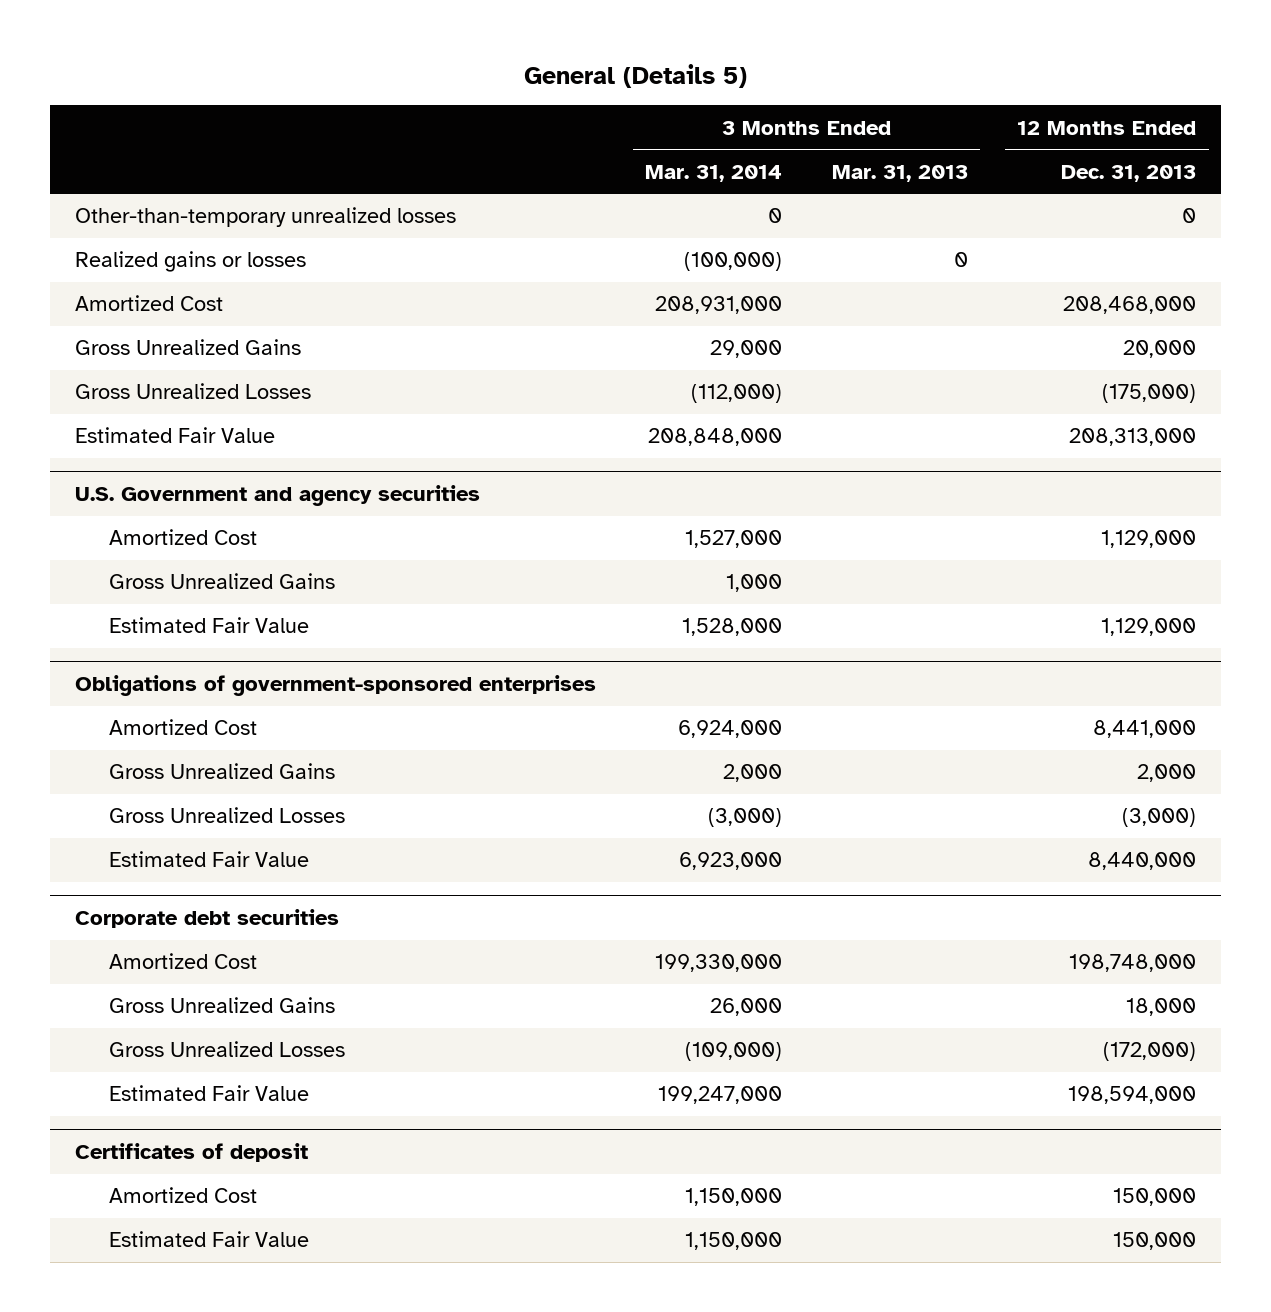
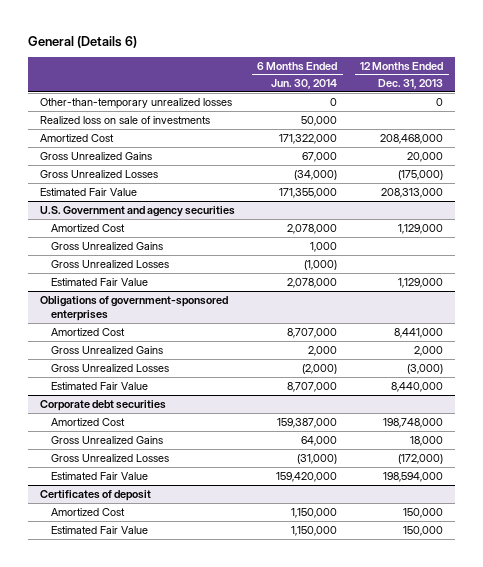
- General (Details 5)
+ General (Details 6)
- | 3 Months Ended Mar. 31, 2014 | 3 Months Ended Mar. 31, 2013 | 12 Months Ended Dec. 31, 2013
+ | 6 Months Ended Jun. 30, 2014 | 12 Months Ended Dec. 31, 2013
- Realized gains or losses | (100,000) | 0 |
+ Realized loss on sale of investments | 50,000 |
@ U.S. Government and agency securities
+ Gross Unrealized Losses | (1,000) |

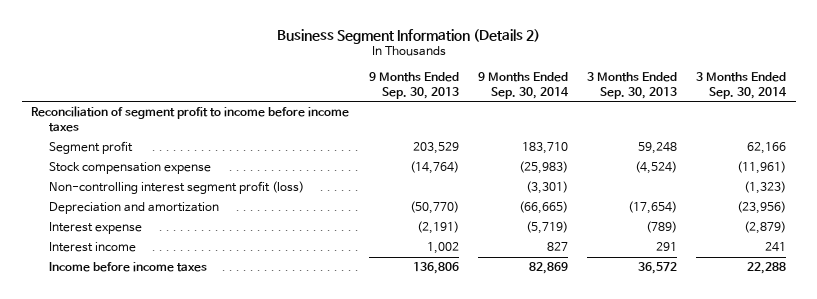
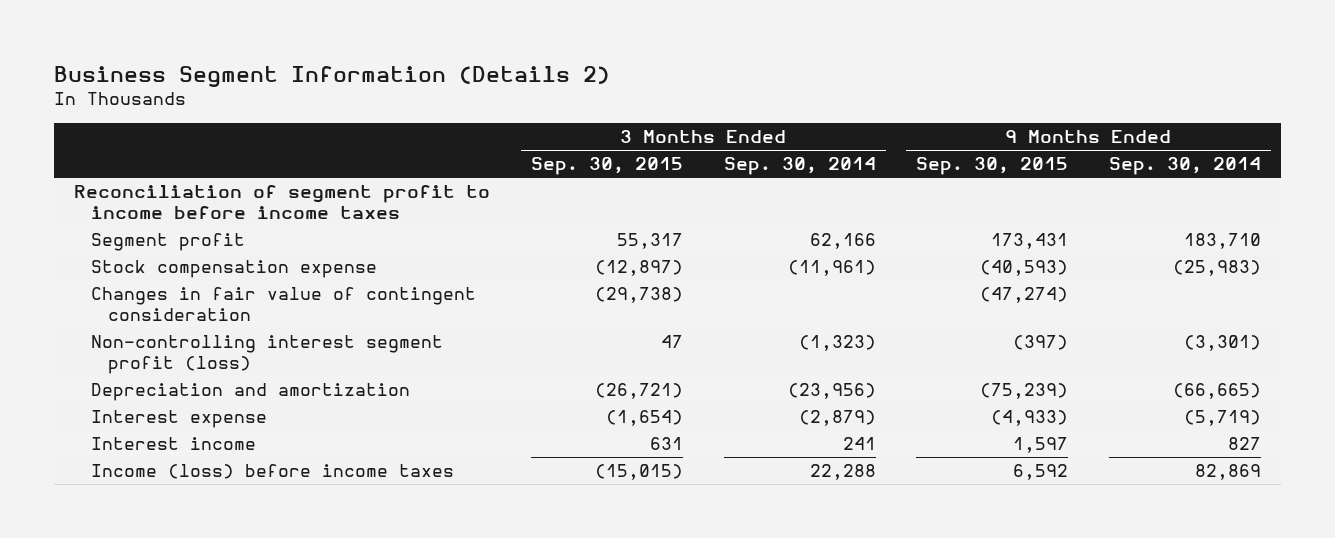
- | 9 Months Ended Sep. 30, 2013 | 9 Months Ended Sep. 30, 2014 | 3 Months Ended Sep. 30, 2013 | 3 Months Ended Sep. 30, 2014
+ | 3 Months Ended Sep. 30, 2015 | 3 Months Ended Sep. 30, 2014 | 9 Months Ended Sep. 30, 2015 | 9 Months Ended Sep. 30, 2014
+ Changes in fair value of contingent consideration | (29,738) | | (47,274) |
- Income before income taxes | 136,806 | 82,869 | 36,572 | 22,288
+ Income (loss) before income taxes | (15,015) | 22,288 | 6,592 | 82,869

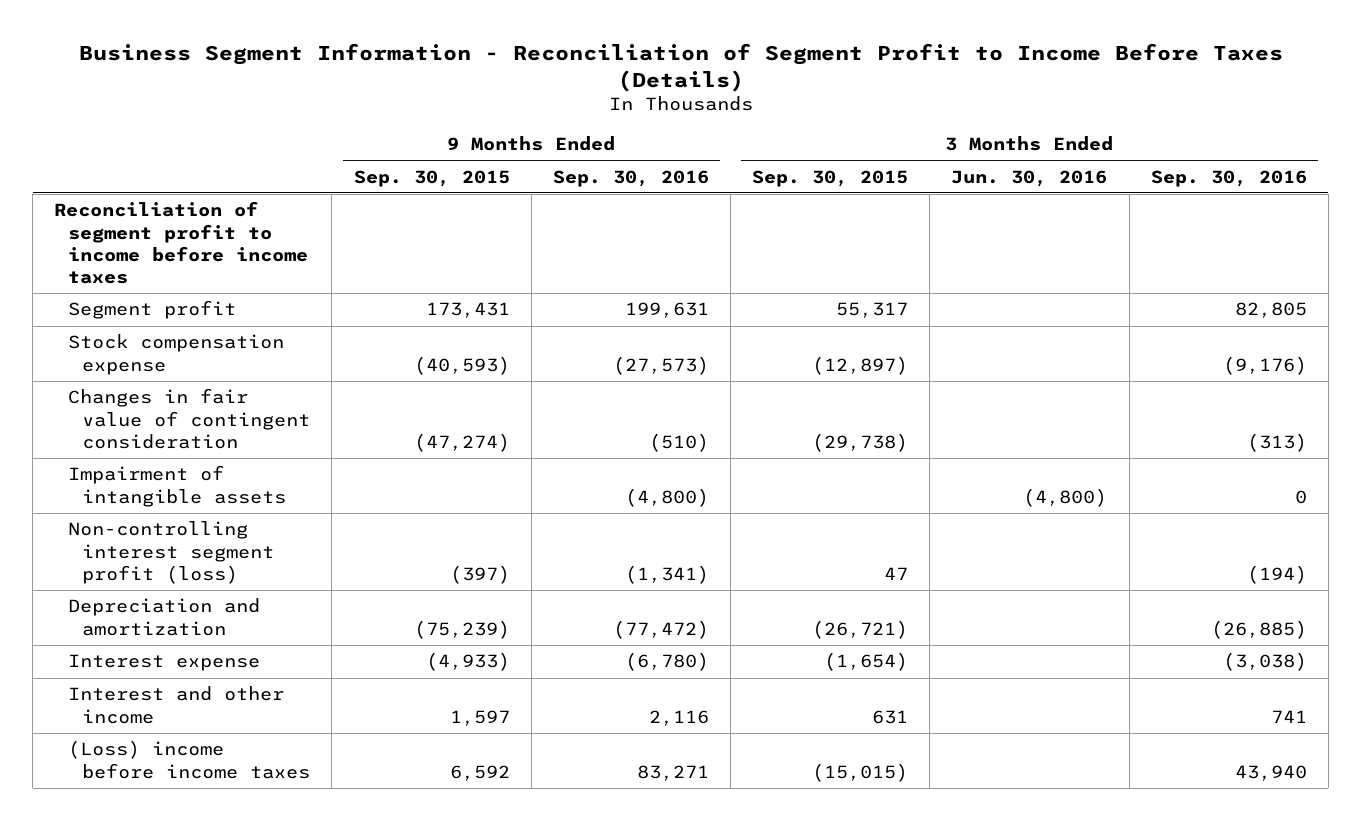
- Business Segment Information (Details 2)
+ Business Segment Information - Reconciliation of Segment Profit to Income Before Taxes (Details)
- | 3 Months Ended Sep. 30, 2015 | 3 Months Ended Sep. 30, 2014 | 9 Months Ended Sep. 30, 2015 | 9 Months Ended Sep. 30, 2014
+ | 9 Months Ended Sep. 30, 2015 | 9 Months Ended Sep. 30, 2016 | 3 Months Ended Sep. 30, 2015 | 3 Months Ended Jun. 30, 2016 | 3 Months Ended Sep. 30, 2016
+ Impairment of intangible assets | | (4,800) | | (4,800) | 0
- Interest income | 631 | 241 | 1,597 | 827
- Income (loss) before income taxes | (15,015) | 22,288 | 6,592 | 82,869
+ Interest and other income | 1,597 | 2,116 | 631 | | 741
+ (Loss) income before income taxes | 6,592 | 83,271 | (15,015) | | 43,940

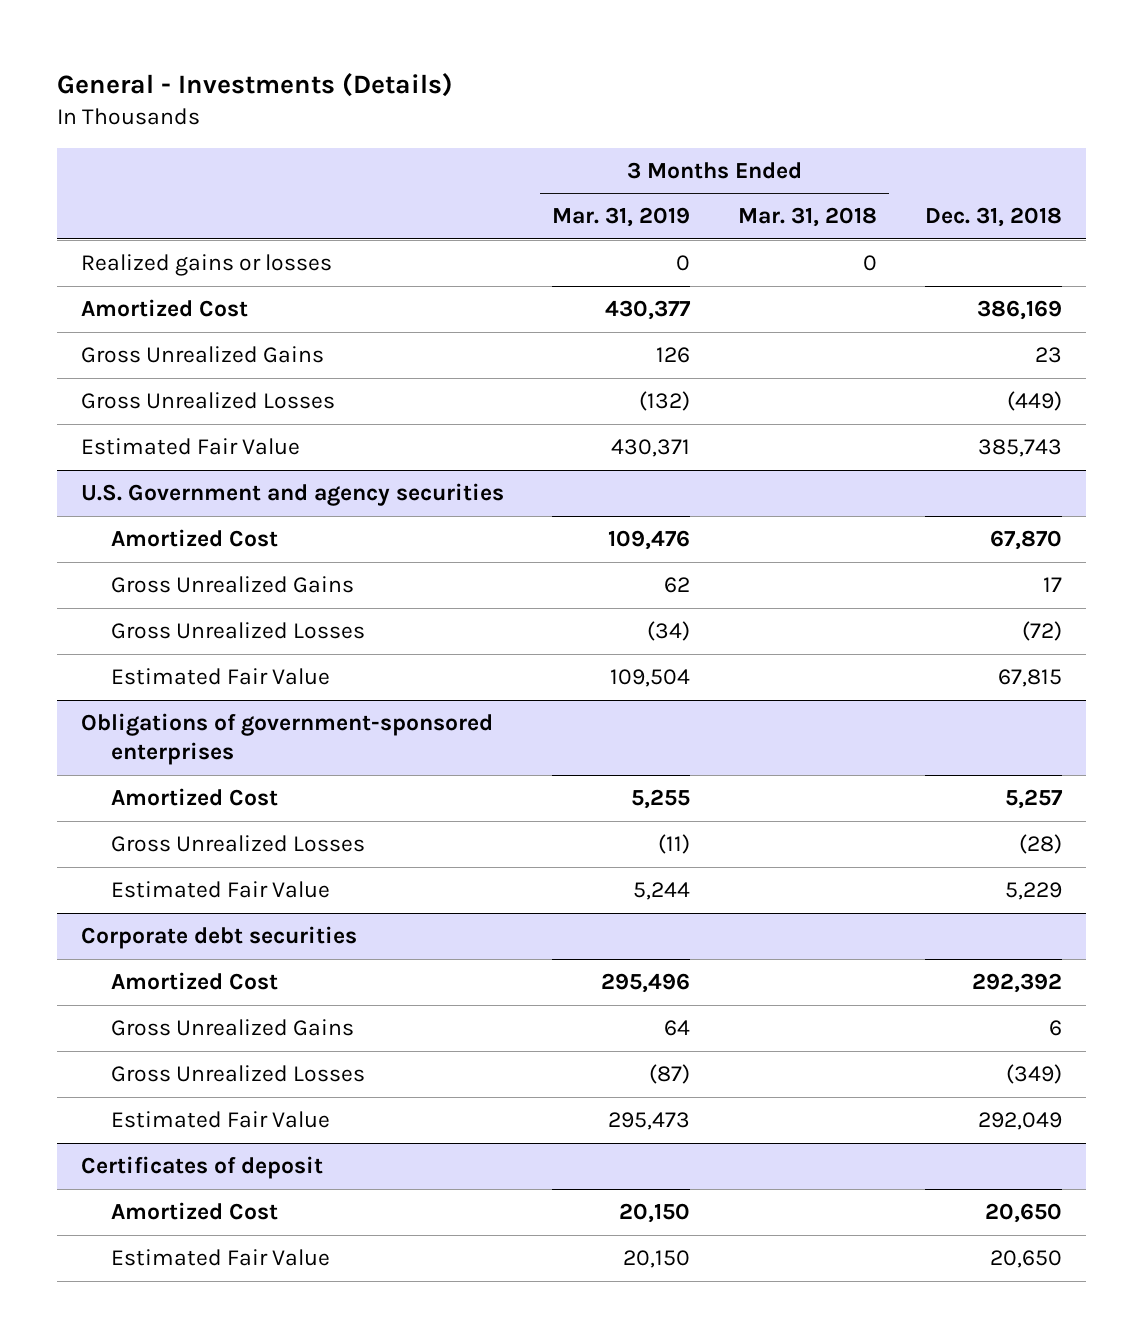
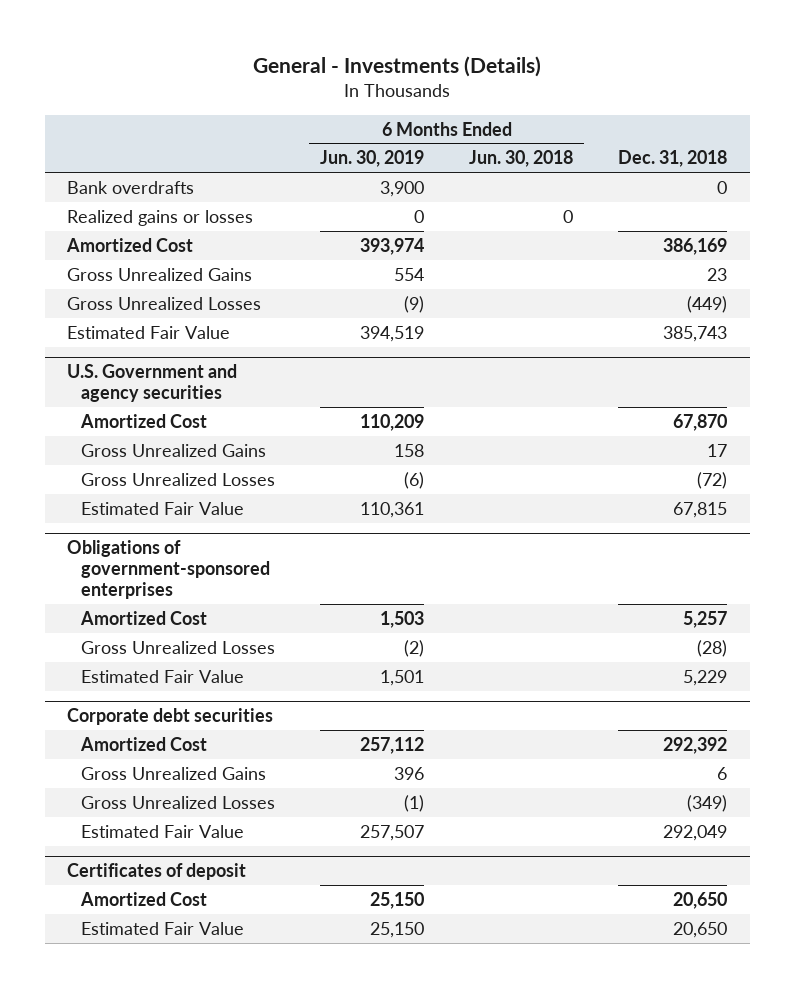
- | 3 Months Ended Mar. 31, 2019 | 3 Months Ended Mar. 31, 2018 | Dec. 31, 2018
+ | 6 Months Ended Jun. 30, 2019 | 6 Months Ended Jun. 30, 2018 | Dec. 31, 2018
+ Bank overdrafts | 3,900 | | 0

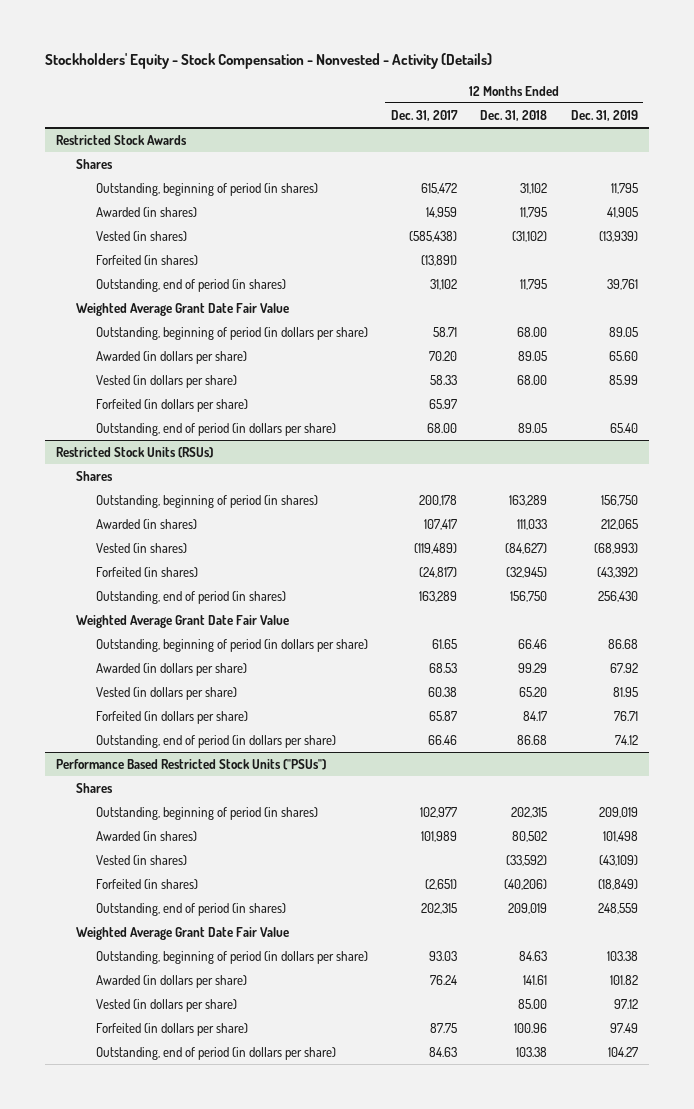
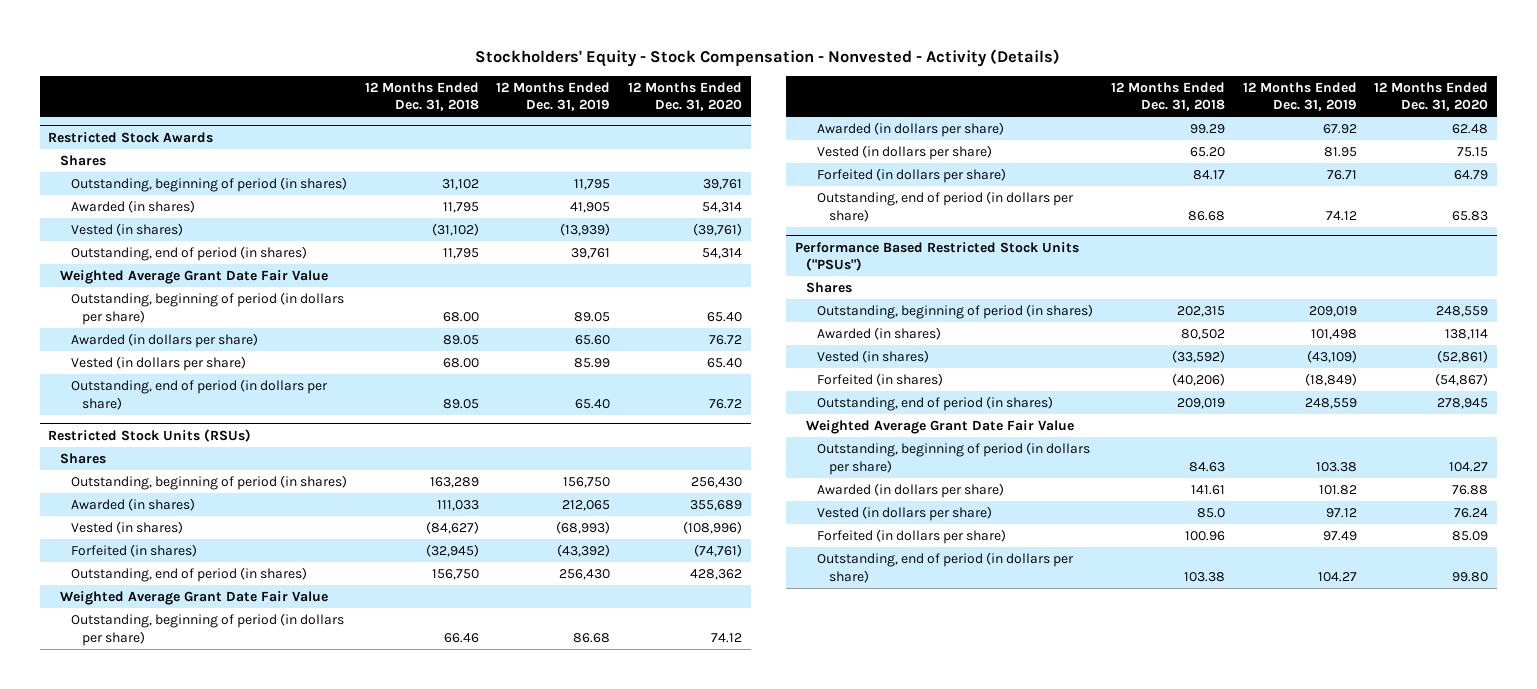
- | 12 Months Ended Dec. 31, 2017 | 12 Months Ended Dec. 31, 2018 | 12 Months Ended Dec. 31, 2019
+ | 12 Months Ended Dec. 31, 2018 | 12 Months Ended Dec. 31, 2019 | 12 Months Ended Dec. 31, 2020
@ Restricted Stock Awards
- Forfeited (in shares) | (13,891) | |
- Forfeited (in dollars per share) | 65.97 | |
@ Performance Based Restricted Stock Units ("PSUs")
- Vested (in dollars per share) | | 85.00 | 97.12
+ Vested (in dollars per share) | 85.0 | 97.12 | 76.24

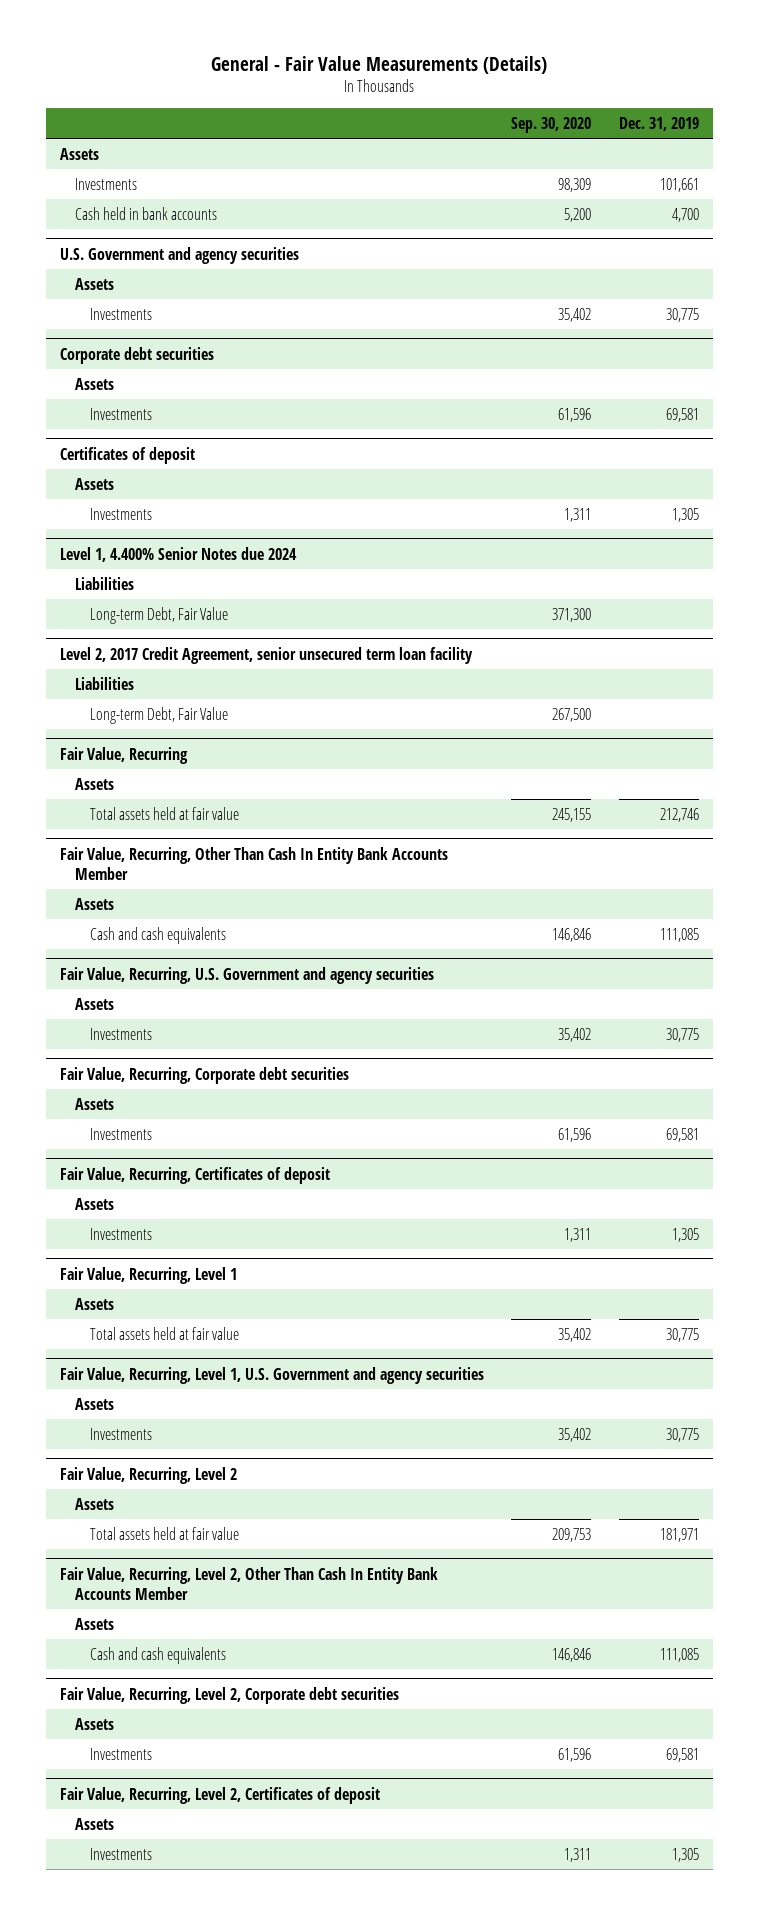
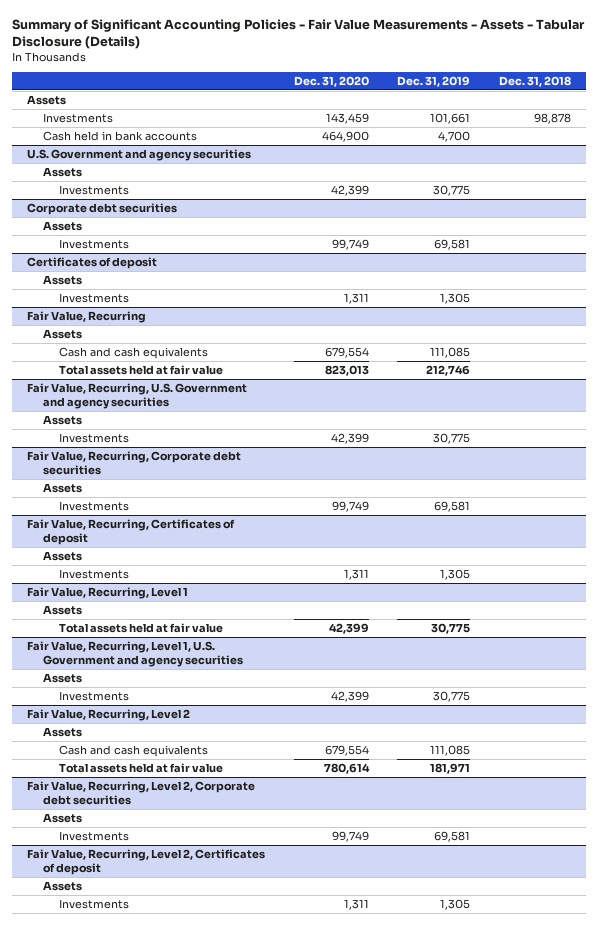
- General - Fair Value Measurements (Details)
+ Summary of Significant Accounting Policies - Fair Value Measurements - Assets - Tabular Disclosure (Details)
- | Sep. 30, 2020 | Dec. 31, 2019
+ | Dec. 31, 2020 | Dec. 31, 2019 | Dec. 31, 2018
- Level 1, 4.400% Senior Notes due 2024
- Liabilities
- Long-term Debt, Fair Value | 371,300 |
- Level 2, 2017 Credit Agreement, senior unsecured term loan facility
- Liabilities
- Long-term Debt, Fair Value | 267,500 |
- Fair Value, Recurring, Other Than Cash In Entity Bank Accounts Member
- Assets
@ Fair Value, Recurring
moved down: Total assets held at fair value | 823,013 | 212,746 |
- Fair Value, Recurring, Level 2, Other Than Cash In Entity Bank Accounts Member
- Assets
@ Fair Value, Recurring, Level 2
moved down: Total assets held at fair value | 780,614 | 181,971 |

